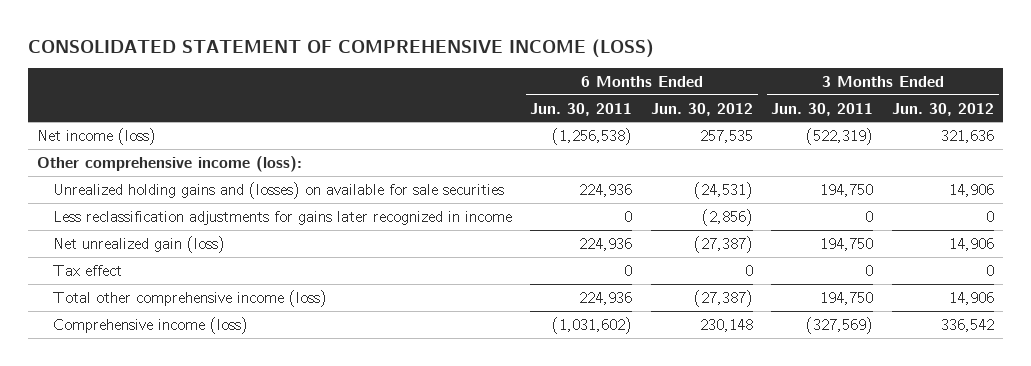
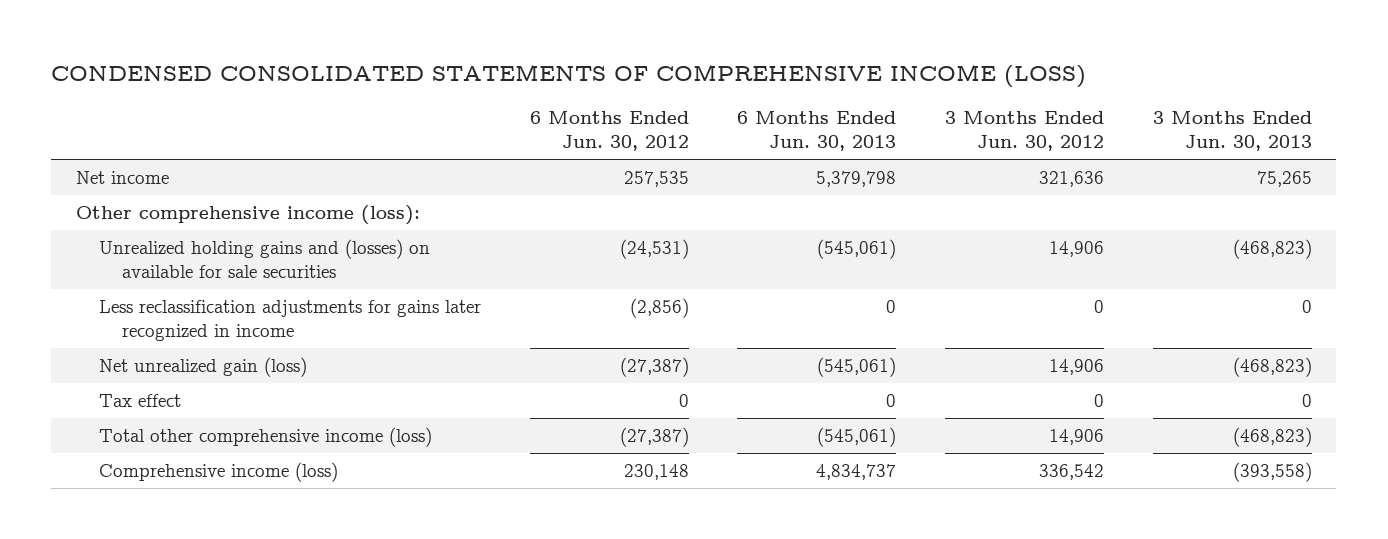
- CONSOLIDATED STATEMENT OF COMPREHENSIVE INCOME (LOSS)
+ CONDENSED CONSOLIDATED STATEMENTS OF COMPREHENSIVE INCOME (LOSS)
- | 6 Months Ended Jun. 30, 2011 | 6 Months Ended Jun. 30, 2012 | 3 Months Ended Jun. 30, 2011 | 3 Months Ended Jun. 30, 2012
+ | 6 Months Ended Jun. 30, 2012 | 6 Months Ended Jun. 30, 2013 | 3 Months Ended Jun. 30, 2012 | 3 Months Ended Jun. 30, 2013
- Net income (loss) | (1,256,538) | 257,535 | (522,319) | 321,636
+ Net income | 257,535 | 5,379,798 | 321,636 | 75,265

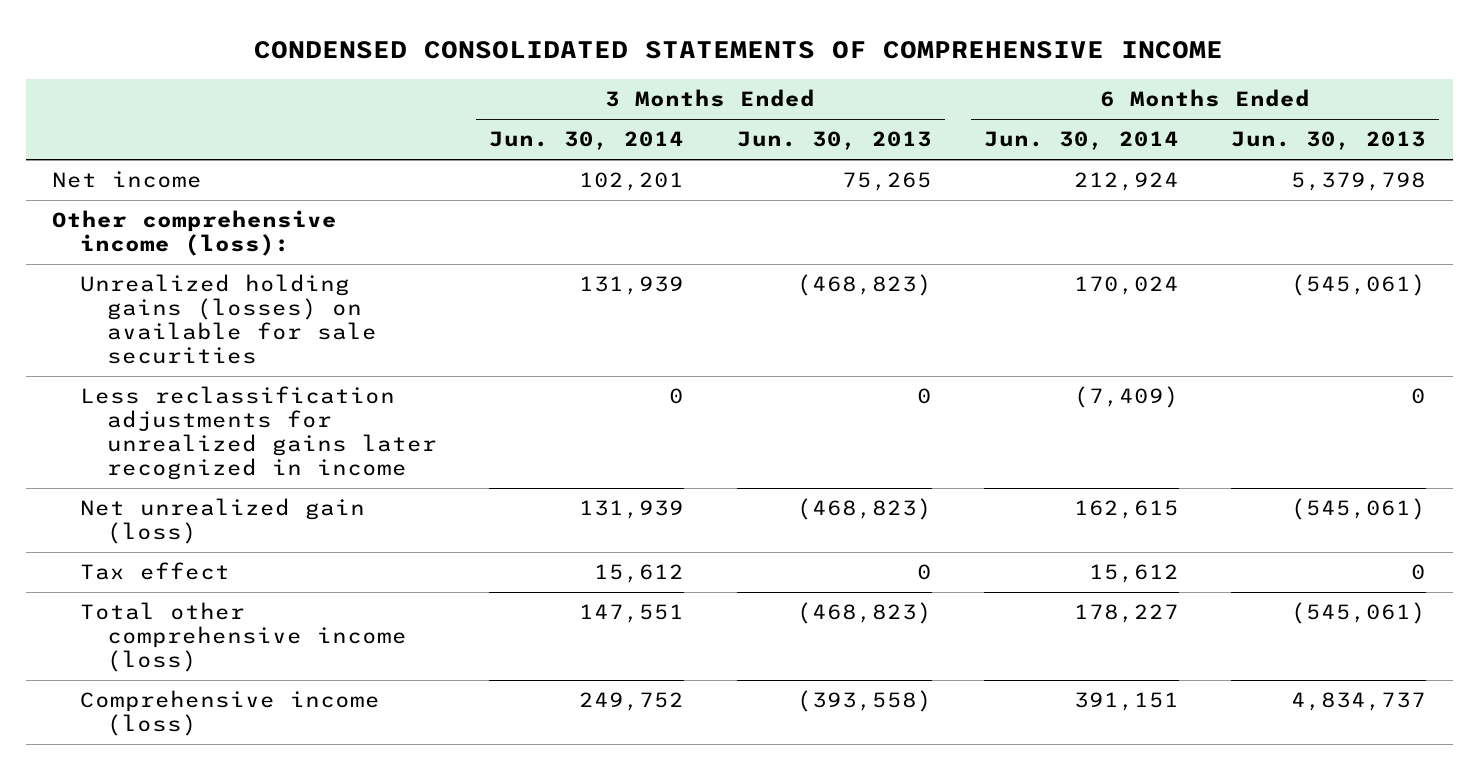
- CONDENSED CONSOLIDATED STATEMENTS OF COMPREHENSIVE INCOME (LOSS)
+ CONDENSED CONSOLIDATED STATEMENTS OF COMPREHENSIVE INCOME
- | 6 Months Ended Jun. 30, 2012 | 6 Months Ended Jun. 30, 2013 | 3 Months Ended Jun. 30, 2012 | 3 Months Ended Jun. 30, 2013
+ | 3 Months Ended Jun. 30, 2014 | 3 Months Ended Jun. 30, 2013 | 6 Months Ended Jun. 30, 2014 | 6 Months Ended Jun. 30, 2013
- Unrealized holding gains and (losses) on available for sale securities | (24,531) | (545,061) | 14,906 | (468,823)
- Less reclassification adjustments for gains later recognized in income | (2,856) | 0 | 0 | 0
+ Unrealized holding gains (losses) on available for sale securities | 131,939 | (468,823) | 170,024 | (545,061)
+ Less reclassification adjustments for unrealized gains later recognized in income | 0 | 0 | (7,409) | 0

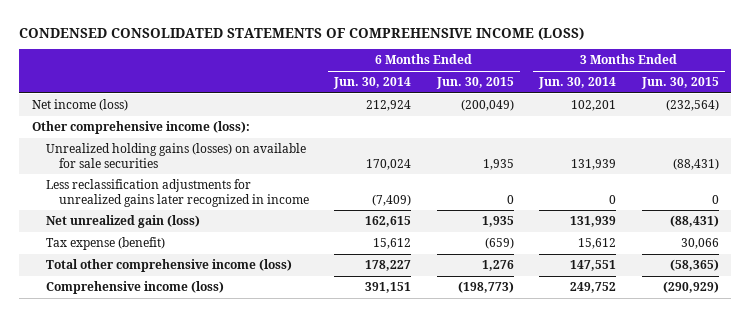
- CONDENSED CONSOLIDATED STATEMENTS OF COMPREHENSIVE INCOME
+ CONDENSED CONSOLIDATED STATEMENTS OF COMPREHENSIVE INCOME (LOSS)
- | 3 Months Ended Jun. 30, 2014 | 3 Months Ended Jun. 30, 2013 | 6 Months Ended Jun. 30, 2014 | 6 Months Ended Jun. 30, 2013
+ | 6 Months Ended Jun. 30, 2014 | 6 Months Ended Jun. 30, 2015 | 3 Months Ended Jun. 30, 2014 | 3 Months Ended Jun. 30, 2015
- Net income | 102,201 | 75,265 | 212,924 | 5,379,798
+ Net income (loss) | 212,924 | (200,049) | 102,201 | (232,564)
- Tax effect | 15,612 | 0 | 15,612 | 0
+ Tax expense (benefit) | 15,612 | (659) | 15,612 | 30,066

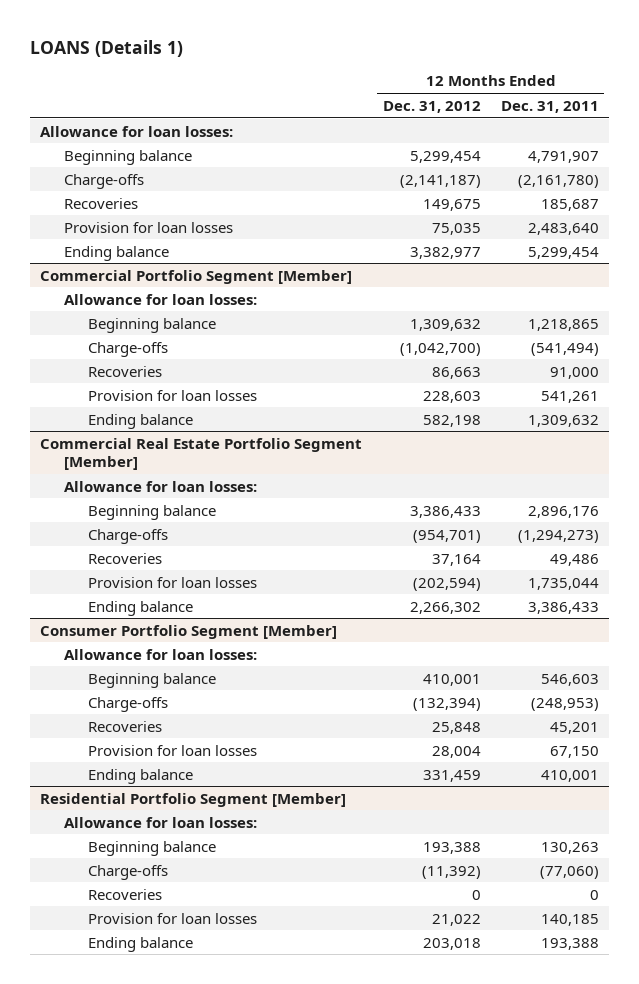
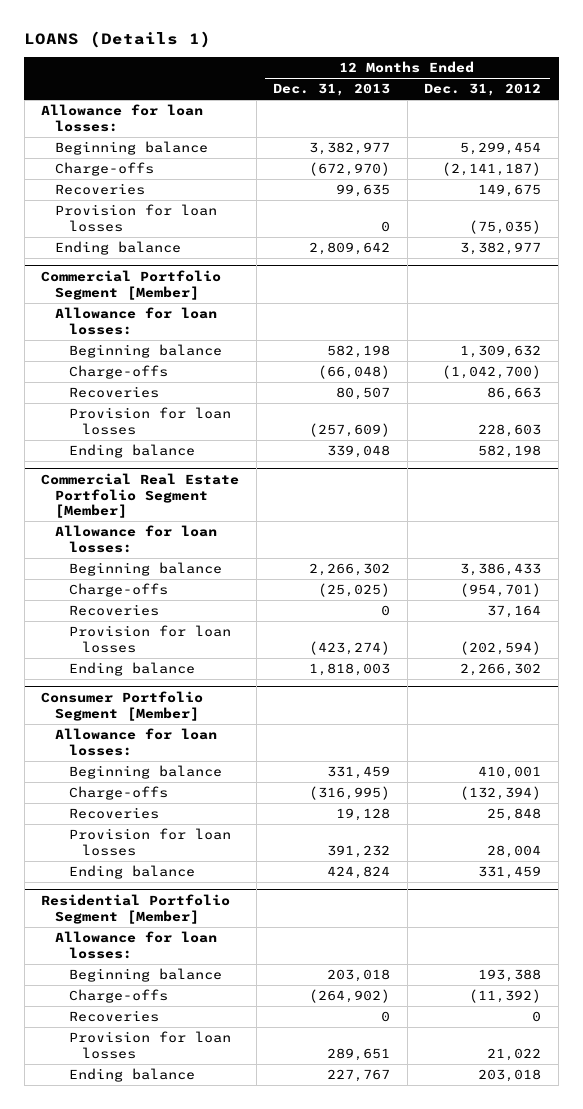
- | 12 Months Ended Dec. 31, 2012 | 12 Months Ended Dec. 31, 2011
+ | 12 Months Ended Dec. 31, 2013 | 12 Months Ended Dec. 31, 2012
- Provision for loan losses | 75,035 | 2,483,640
+ Provision for loan losses | 0 | (75,035)

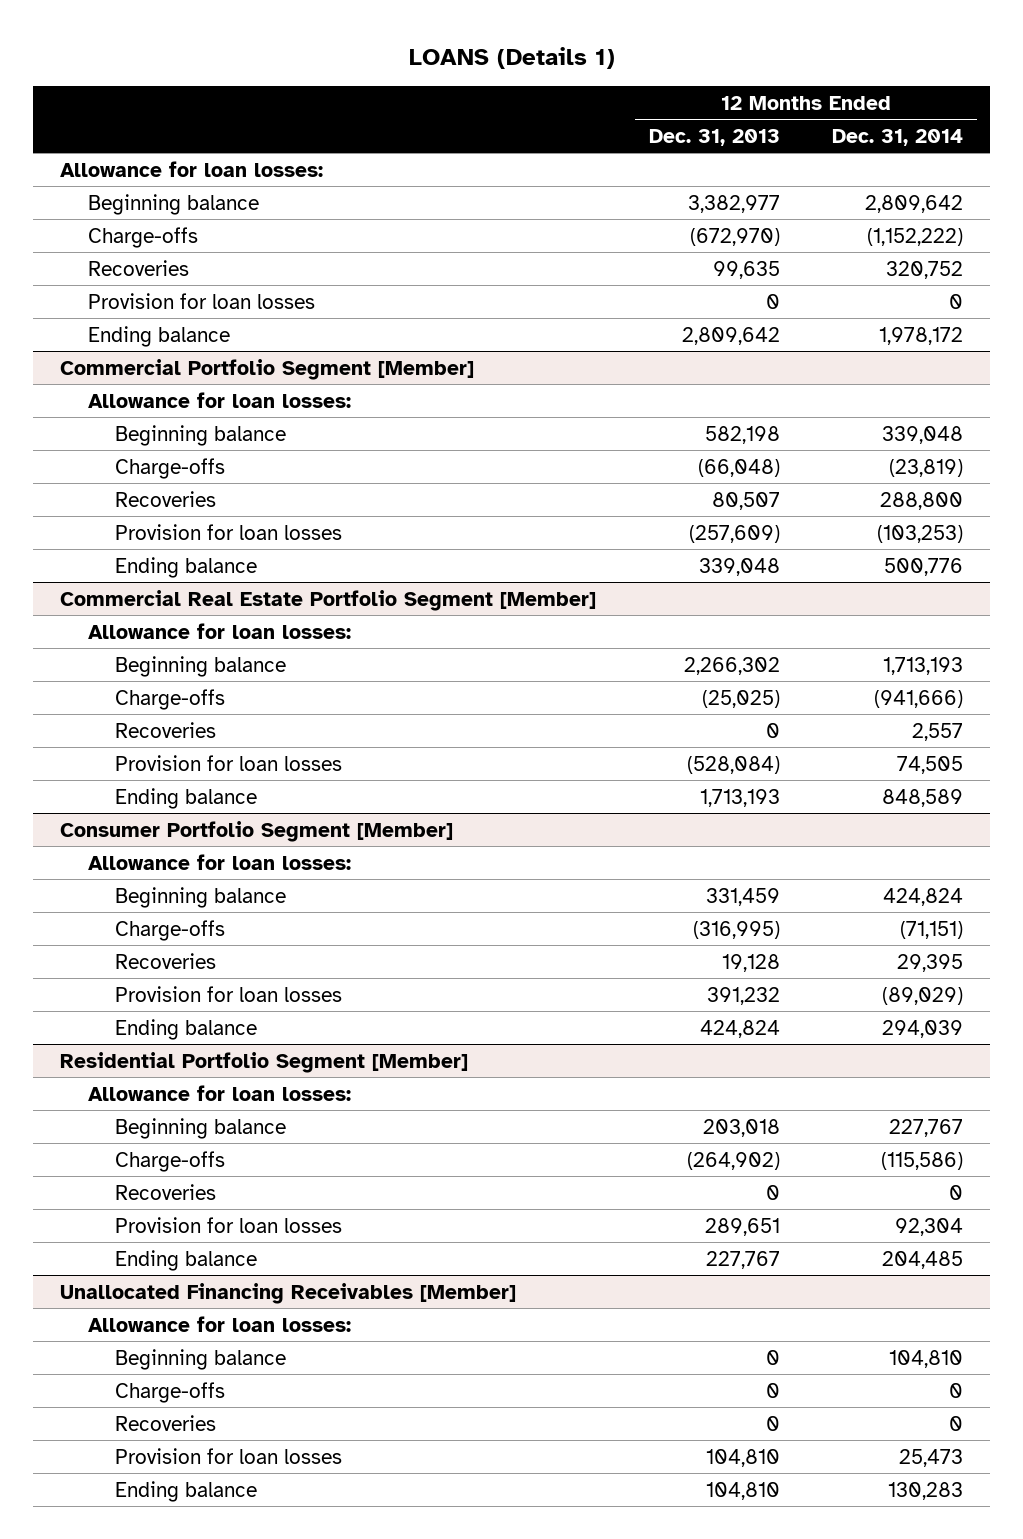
- | 12 Months Ended Dec. 31, 2013 | 12 Months Ended Dec. 31, 2012
+ | 12 Months Ended Dec. 31, 2013 | 12 Months Ended Dec. 31, 2014
@ Commercial Real Estate Portfolio Segment [Member]
- Provision for loan losses | (423,274) | (202,594)
- Ending balance | 1,818,003 | 2,266,302
+ Provision for loan losses | (528,084) | 74,505
+ Ending balance | 1,713,193 | 848,589
+ Unallocated Financing Receivables [Member]
+ Allowance for loan losses:
+ Beginning balance | 0 | 104,810
+ Charge-offs | 0 | 0
+ Recoveries | 0 | 0
+ Provision for loan losses | 104,810 | 25,473
+ Ending balance | 104,810 | 130,283

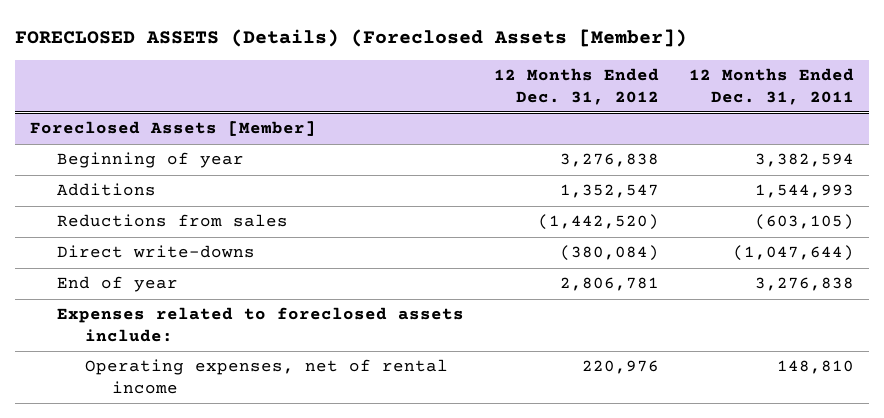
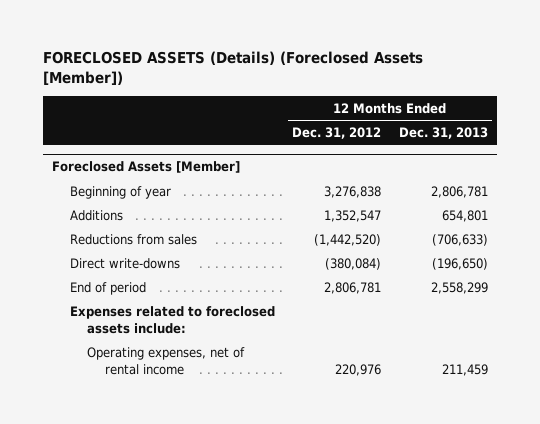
- | 12 Months Ended Dec. 31, 2012 | 12 Months Ended Dec. 31, 2011
+ | 12 Months Ended Dec. 31, 2012 | 12 Months Ended Dec. 31, 2013
@ Foreclosed Assets [Member]
- End of year | 2,806,781 | 3,276,838
+ End of period | 2,806,781 | 2,558,299

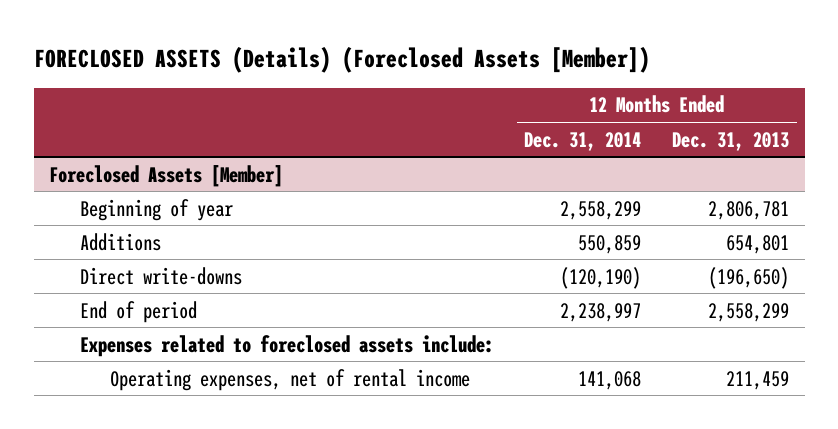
- | 12 Months Ended Dec. 31, 2012 | 12 Months Ended Dec. 31, 2013
+ | 12 Months Ended Dec. 31, 2014 | 12 Months Ended Dec. 31, 2013
@ Foreclosed Assets [Member]
- Reductions from sales | (1,442,520) | (706,633)

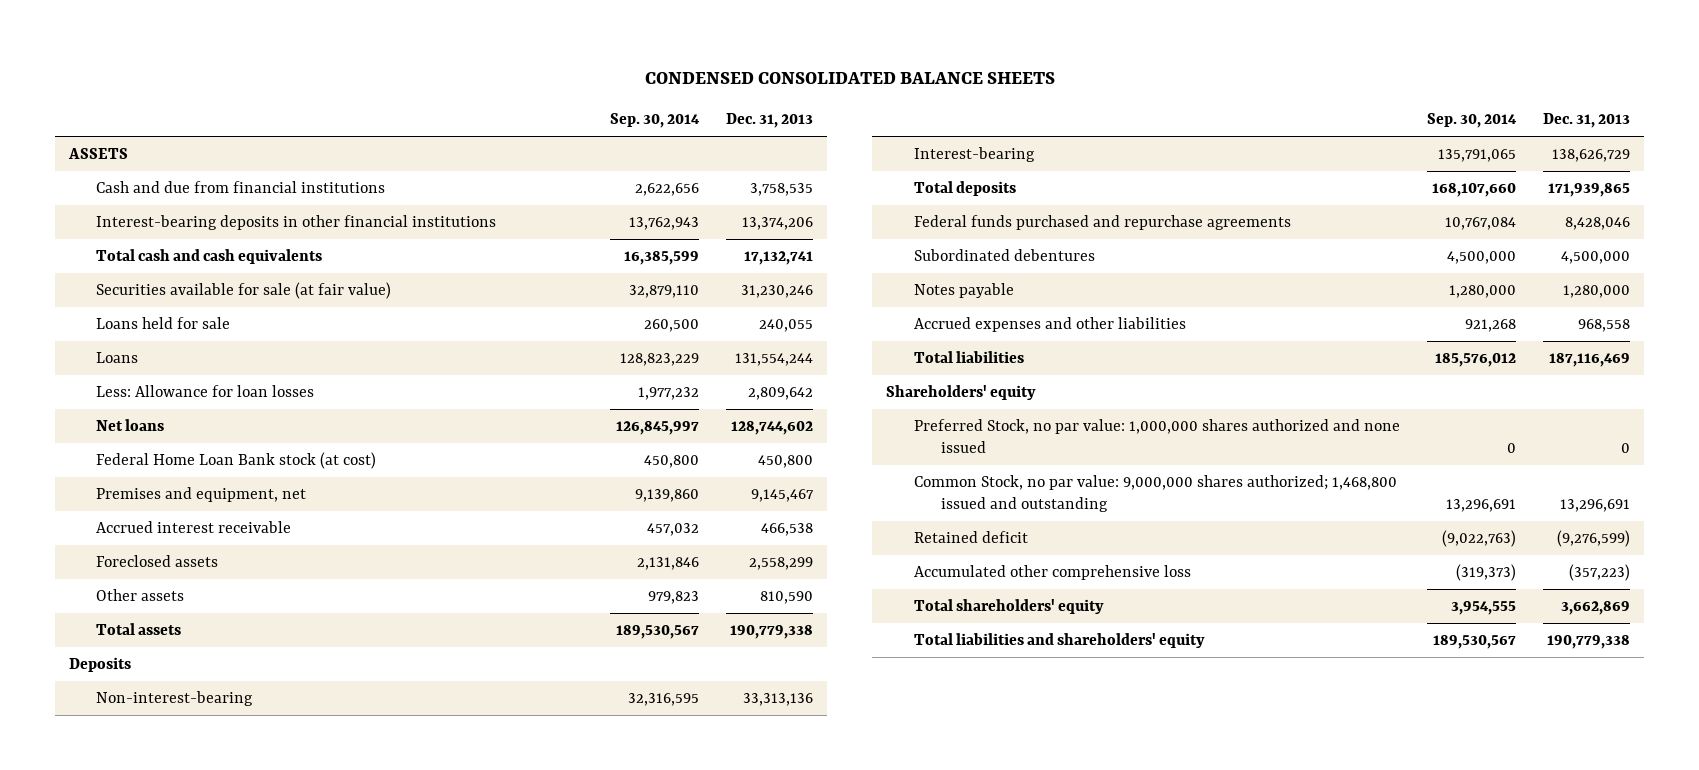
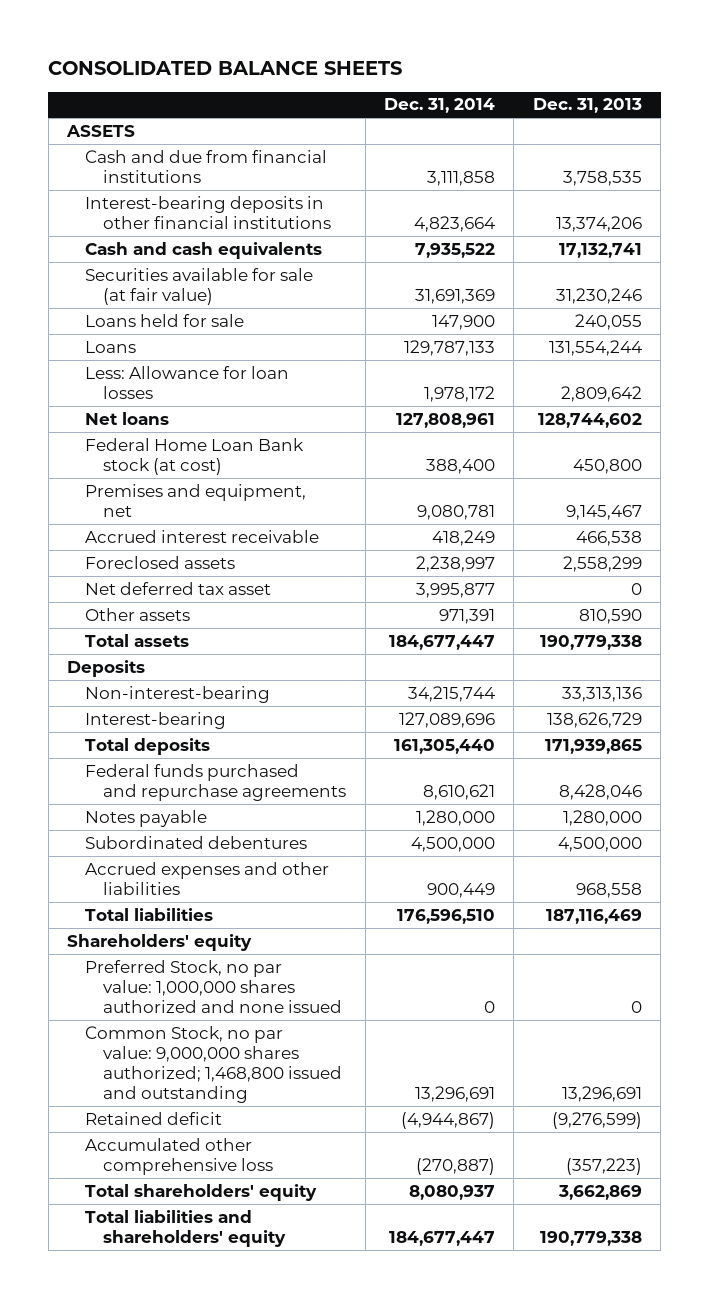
- CONDENSED CONSOLIDATED BALANCE SHEETS
+ CONSOLIDATED BALANCE SHEETS
- | Sep. 30, 2014 | Dec. 31, 2013
+ | Dec. 31, 2014 | Dec. 31, 2013
- Total cash and cash equivalents | 16,385,599 | 17,132,741
+ Cash and cash equivalents | 7,935,522 | 17,132,741
+ Net deferred tax asset | 3,995,877 | 0
moved down: Subordinated debentures | 4,500,000 | 4,500,000

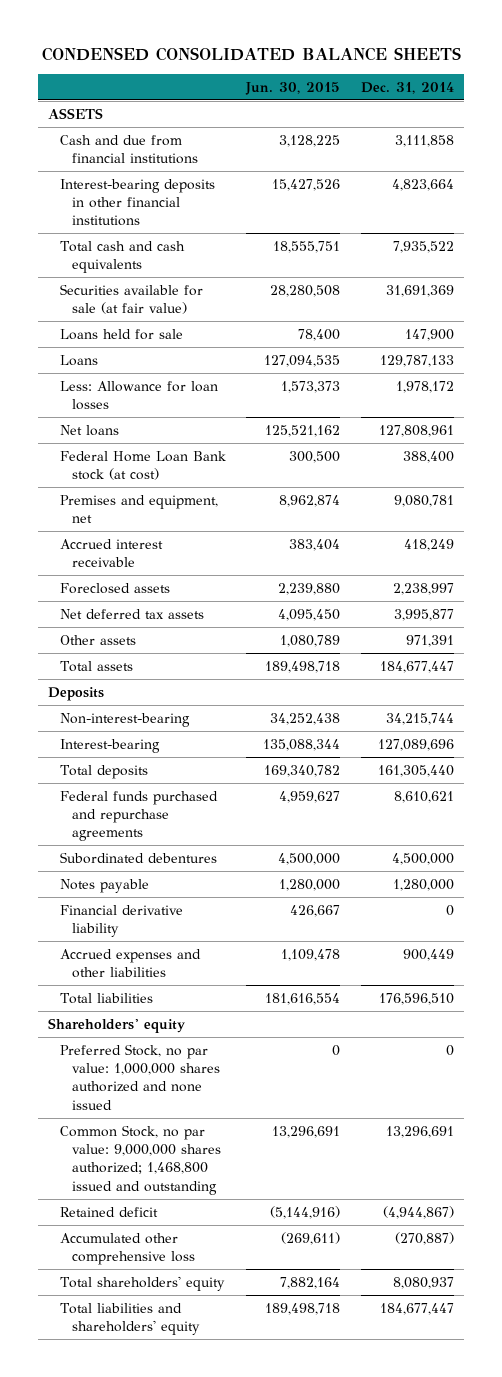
- CONSOLIDATED BALANCE SHEETS
+ CONDENSED CONSOLIDATED BALANCE SHEETS
- | Dec. 31, 2014 | Dec. 31, 2013
+ | Jun. 30, 2015 | Dec. 31, 2014
- Cash and cash equivalents | 7,935,522 | 17,132,741
+ Total cash and cash equivalents | 18,555,751 | 7,935,522
- Net deferred tax asset | 3,995,877 | 0
+ Net deferred tax assets | 4,095,450 | 3,995,877
moved down: Notes payable | 1,280,000 | 1,280,000
+ Financial derivative liability | 426,667 | 0

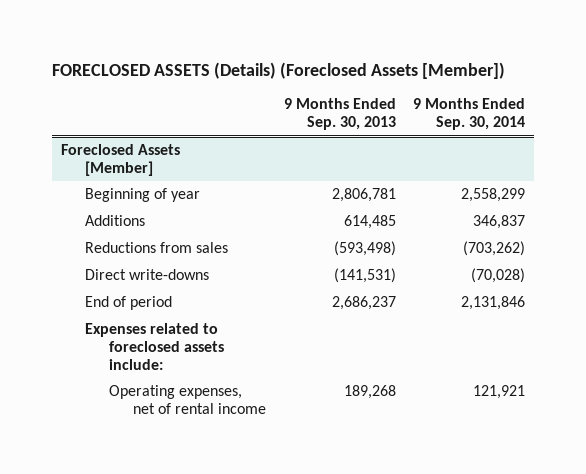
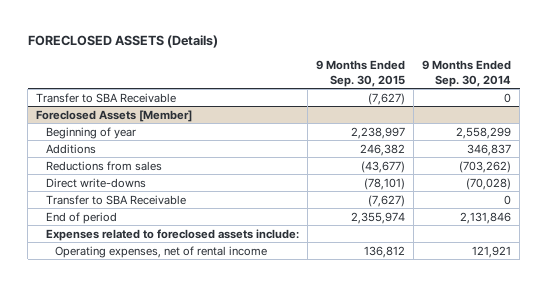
- FORECLOSED ASSETS (Details) (Foreclosed Assets [Member])
+ FORECLOSED ASSETS (Details)
- | 9 Months Ended Sep. 30, 2013 | 9 Months Ended Sep. 30, 2014
+ | 9 Months Ended Sep. 30, 2015 | 9 Months Ended Sep. 30, 2014
+ Transfer to SBA Receivable | (7,627) | 0
@ Foreclosed Assets [Member]
+ Transfer to SBA Receivable | (7,627) | 0

